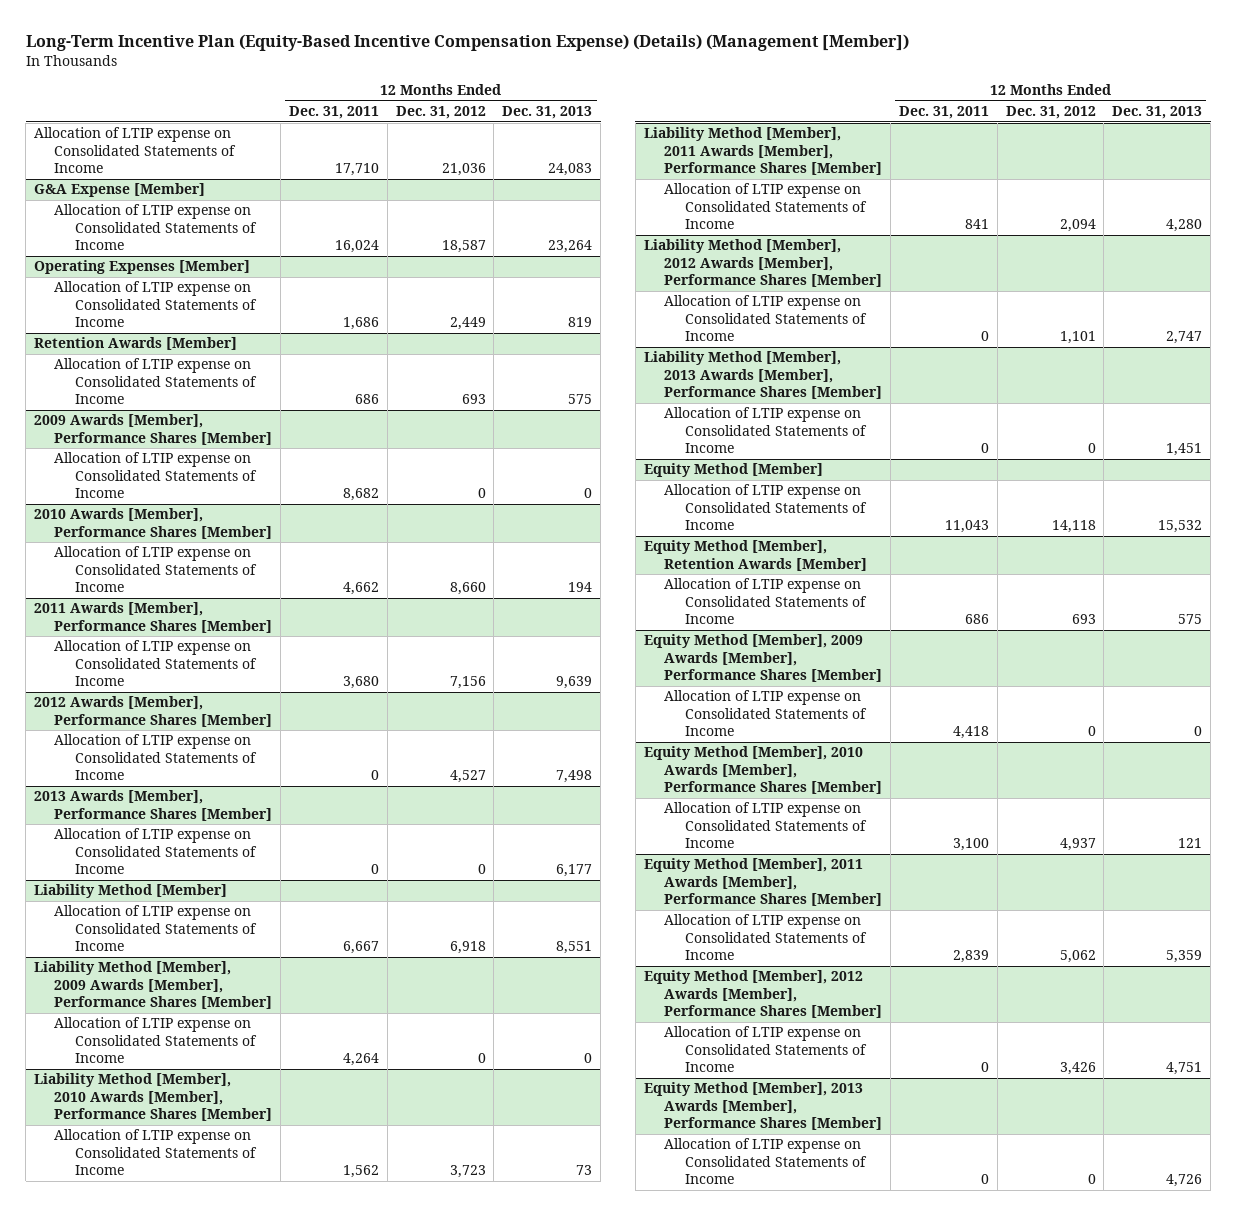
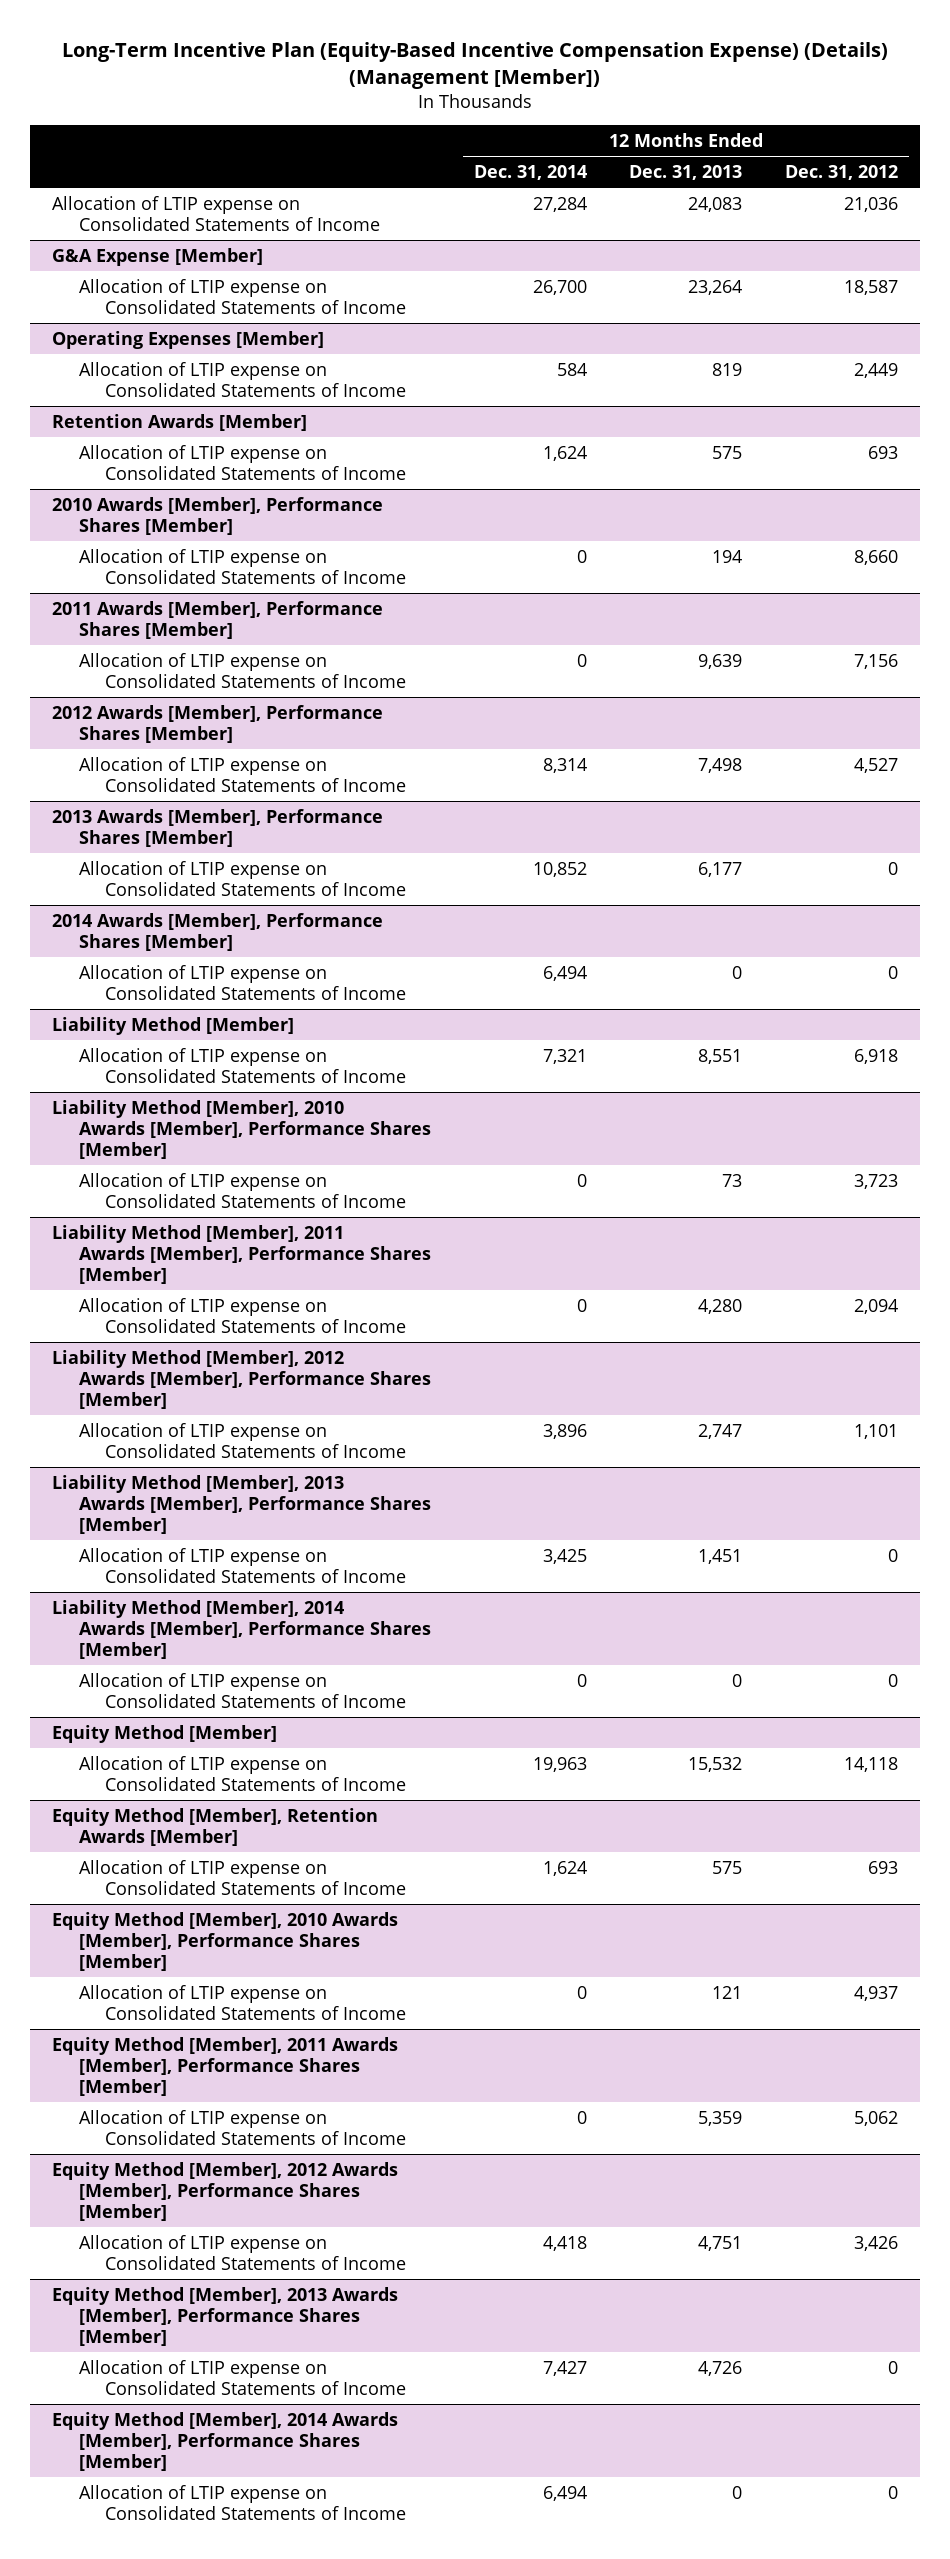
- | 12 Months Ended Dec. 31, 2011 | 12 Months Ended Dec. 31, 2012 | 12 Months Ended Dec. 31, 2013
+ | 12 Months Ended Dec. 31, 2014 | 12 Months Ended Dec. 31, 2013 | 12 Months Ended Dec. 31, 2012
- 2009 Awards [Member], Performance Shares [Member]
- Allocation of LTIP expense on Consolidated Statements of Income | 8,682 | 0 | 0
+ 2014 Awards [Member], Performance Shares [Member]
+ Allocation of LTIP expense on Consolidated Statements of Income | 6,494 | 0 | 0
- Liability Method [Member], 2009 Awards [Member], Performance Shares [Member]
- Allocation of LTIP expense on Consolidated Statements of Income | 4,264 | 0 | 0
+ Liability Method [Member], 2014 Awards [Member], Performance Shares [Member]
+ Allocation of LTIP expense on Consolidated Statements of Income | 0 | 0 | 0
- Equity Method [Member], 2009 Awards [Member], Performance Shares [Member]
- Allocation of LTIP expense on Consolidated Statements of Income | 4,418 | 0 | 0
+ Equity Method [Member], 2014 Awards [Member], Performance Shares [Member]
+ Allocation of LTIP expense on Consolidated Statements of Income | 6,494 | 0 | 0

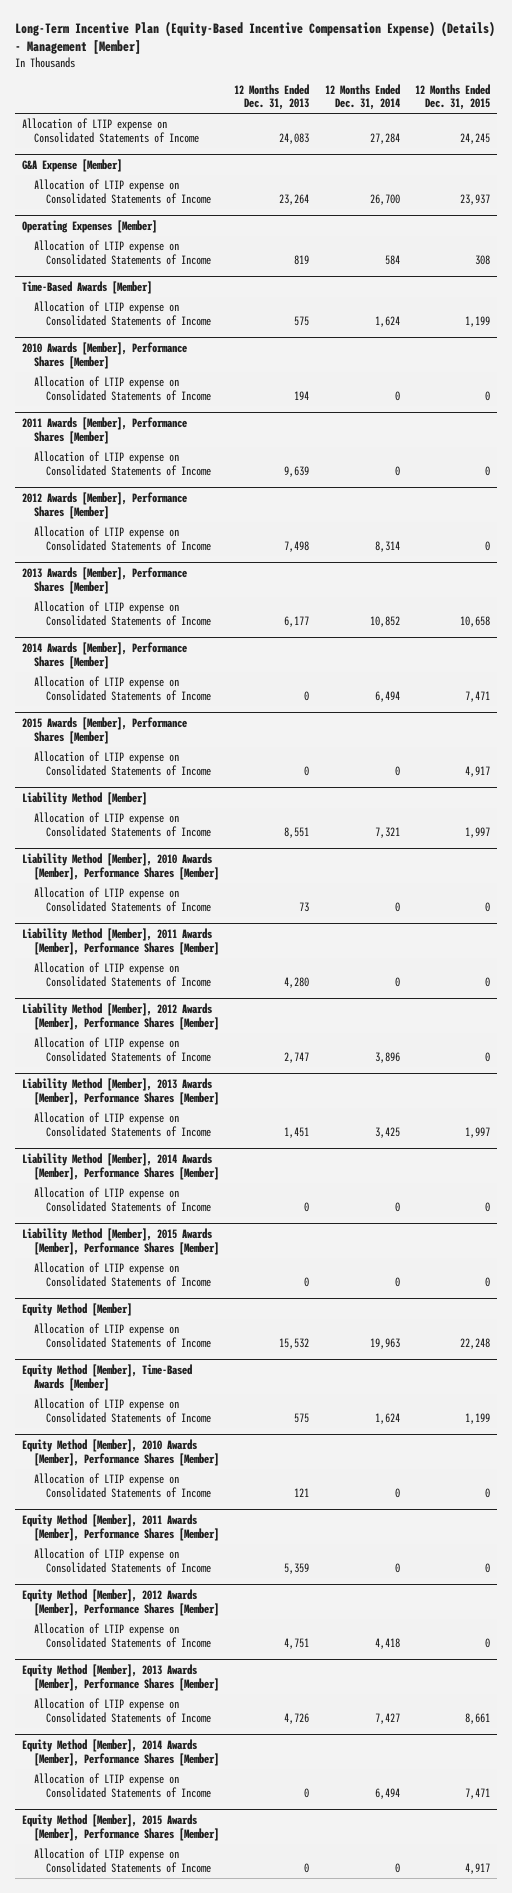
- Long-Term Incentive Plan (Equity-Based Incentive Compensation Expense) (Details) (Management [Member])
+ Long-Term Incentive Plan (Equity-Based Incentive Compensation Expense) (Details) - Management [Member]
- | 12 Months Ended Dec. 31, 2014 | 12 Months Ended Dec. 31, 2013 | 12 Months Ended Dec. 31, 2012
+ | 12 Months Ended Dec. 31, 2013 | 12 Months Ended Dec. 31, 2014 | 12 Months Ended Dec. 31, 2015
- Retention Awards [Member]
+ Time-Based Awards [Member]
+ 2015 Awards [Member], Performance Shares [Member]
+ Allocation of LTIP expense on Consolidated Statements of Income | 0 | 0 | 4,917
+ Liability Method [Member], 2015 Awards [Member], Performance Shares [Member]
+ Allocation of LTIP expense on Consolidated Statements of Income | 0 | 0 | 0
- Equity Method [Member], Retention Awards [Member]
+ Equity Method [Member], Time-Based Awards [Member]
+ Equity Method [Member], 2015 Awards [Member], Performance Shares [Member]
+ Allocation of LTIP expense on Consolidated Statements of Income | 0 | 0 | 4,917

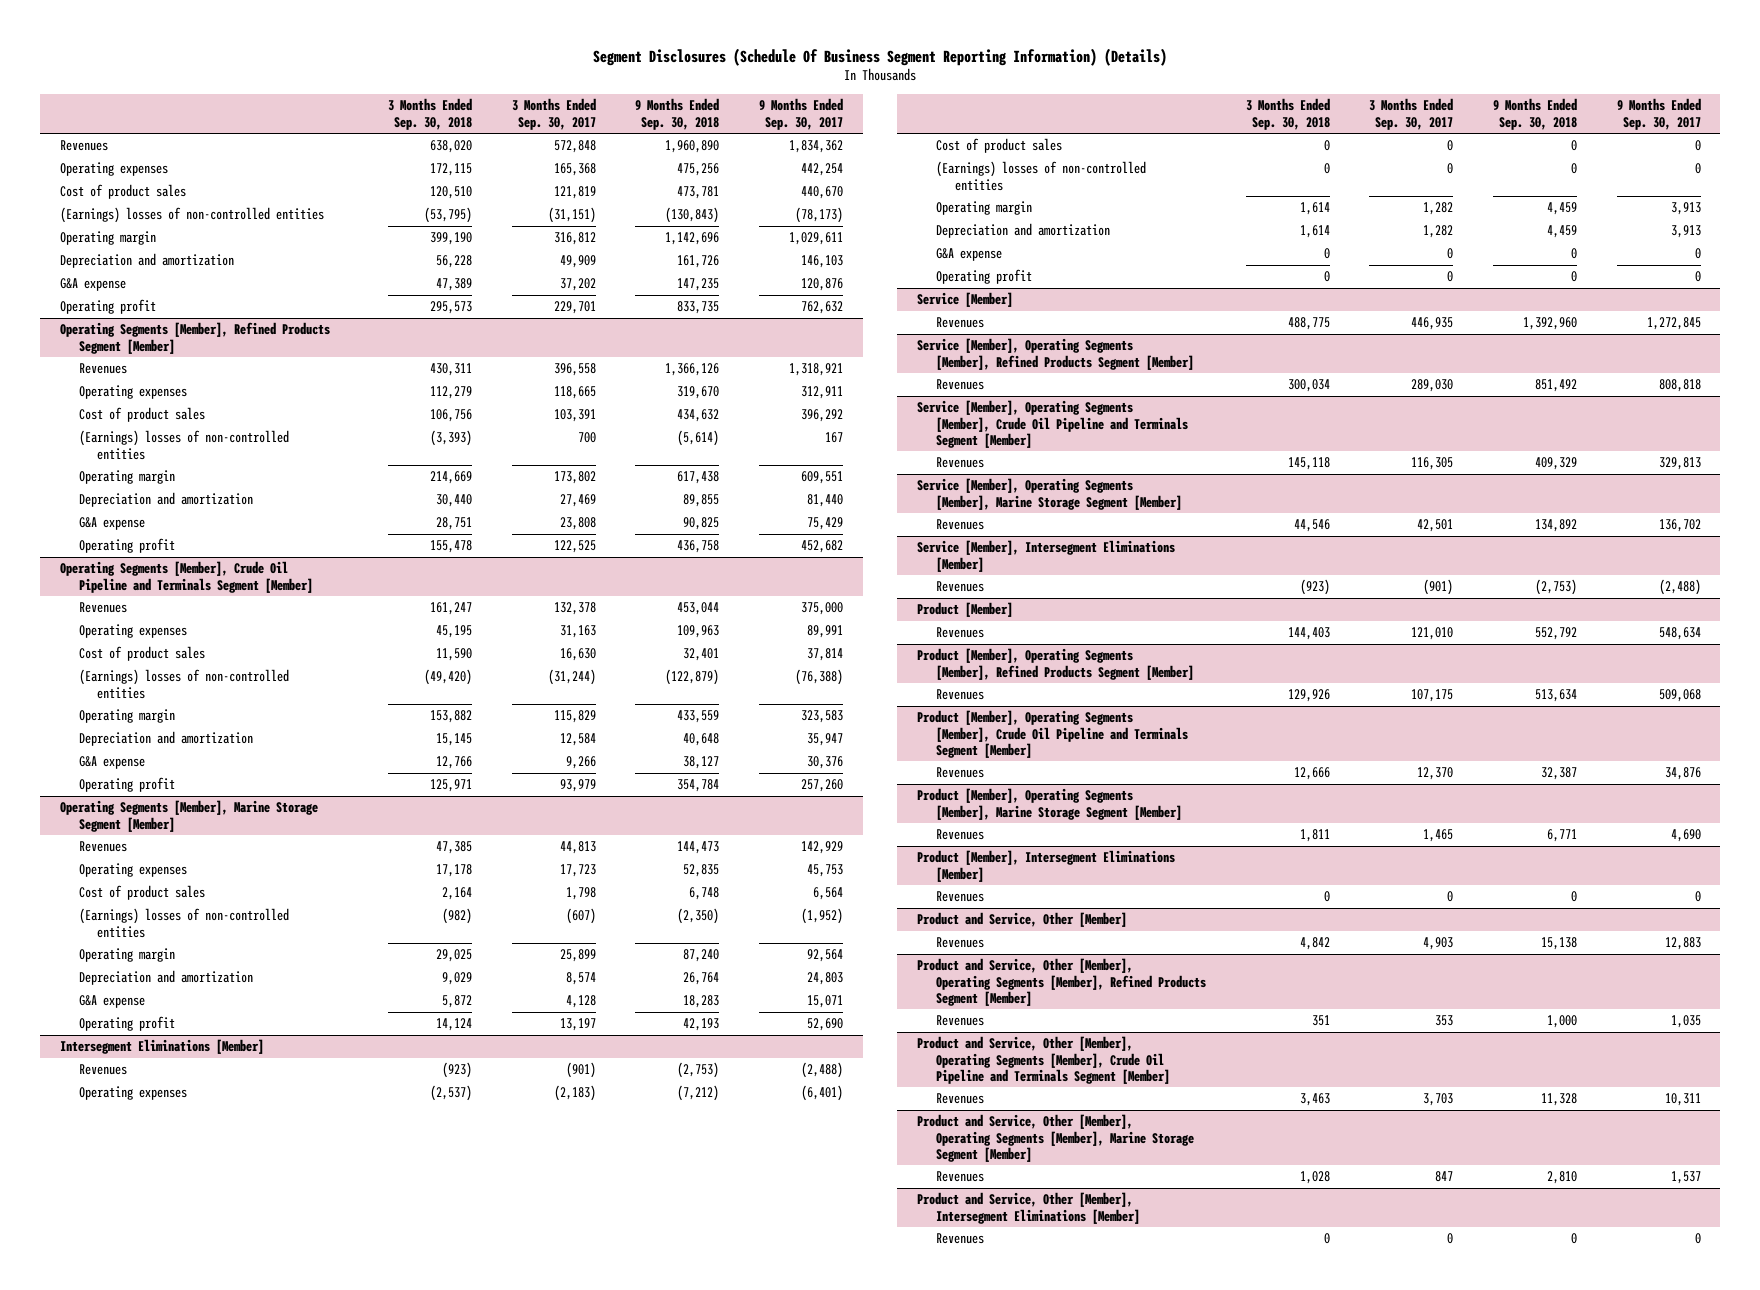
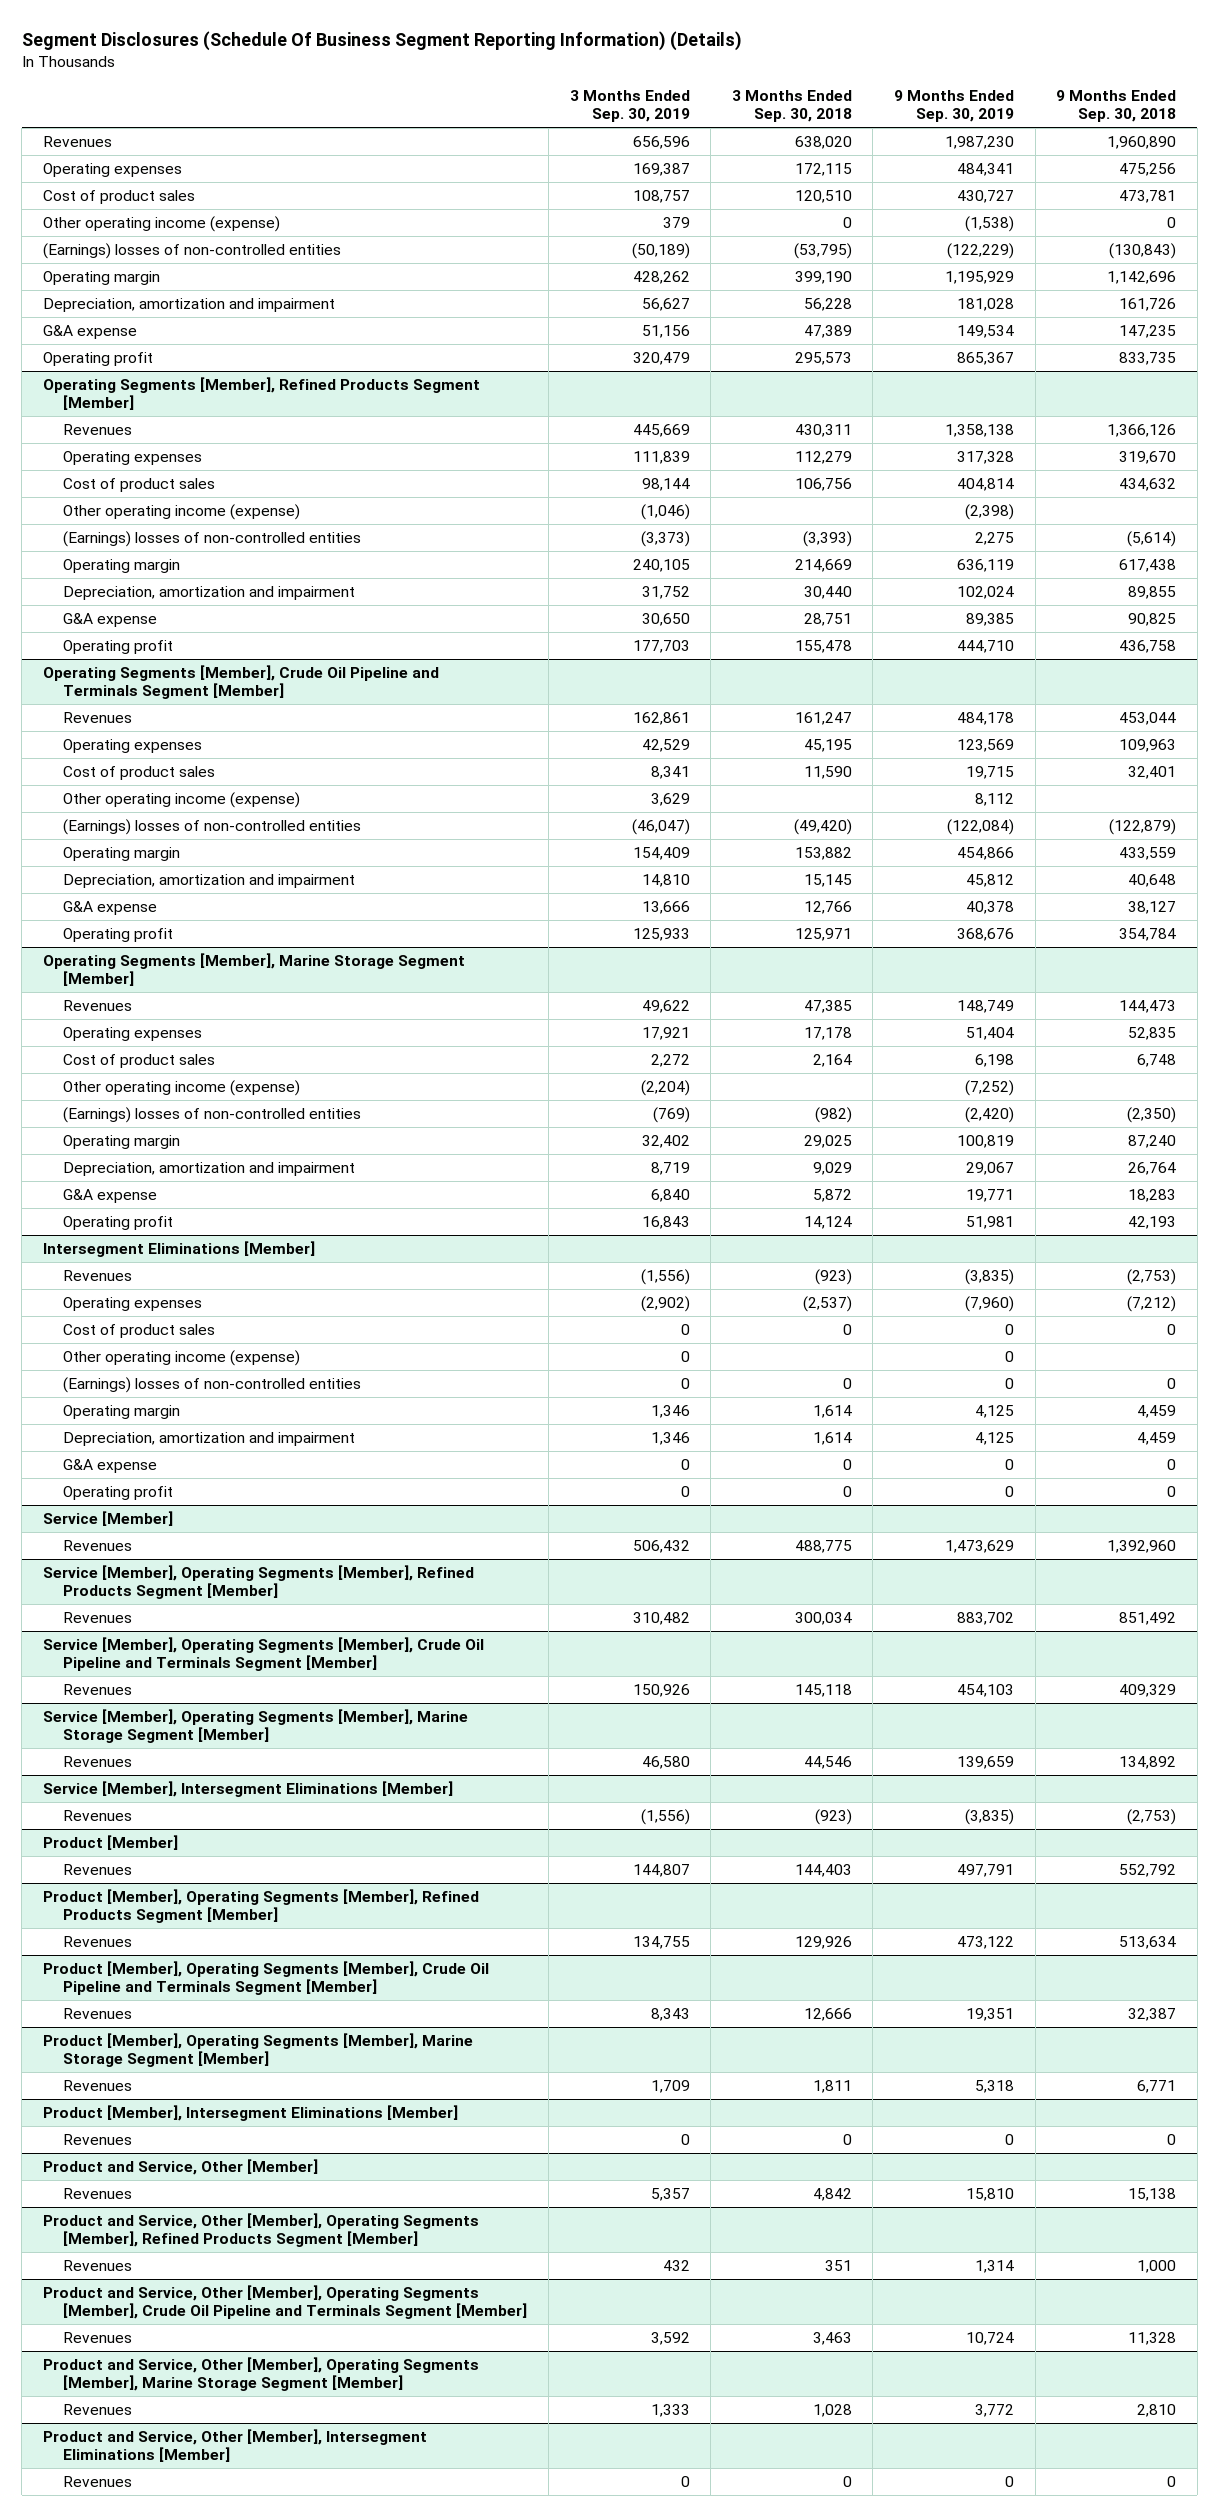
- | 3 Months Ended Sep. 30, 2018 | 3 Months Ended Sep. 30, 2017 | 9 Months Ended Sep. 30, 2018 | 9 Months Ended Sep. 30, 2017
+ | 3 Months Ended Sep. 30, 2019 | 3 Months Ended Sep. 30, 2018 | 9 Months Ended Sep. 30, 2019 | 9 Months Ended Sep. 30, 2018
+ Other operating income (expense) | 379 | 0 | (1,538) | 0
- Depreciation and amortization | 56,228 | 49,909 | 161,726 | 146,103
+ Depreciation, amortization and impairment | 56,627 | 56,228 | 181,028 | 161,726
@ Operating Segments [Member], Refined Products Segment [Member]
+ Other operating income (expense) | (1,046) | | (2,398) |
- Depreciation and amortization | 30,440 | 27,469 | 89,855 | 81,440
+ Depreciation, amortization and impairment | 31,752 | 30,440 | 102,024 | 89,855
@ Operating Segments [Member], Crude Oil Pipeline and Terminals Segment [Member]
+ Other operating income (expense) | 3,629 | | 8,112 |
- Depreciation and amortization | 15,145 | 12,584 | 40,648 | 35,947
+ Depreciation, amortization and impairment | 14,810 | 15,145 | 45,812 | 40,648
@ Operating Segments [Member], Marine Storage Segment [Member]
+ Other operating income (expense) | (2,204) | | (7,252) |
- Depreciation and amortization | 9,029 | 8,574 | 26,764 | 24,803
+ Depreciation, amortization and impairment | 8,719 | 9,029 | 29,067 | 26,764
@ Intersegment Eliminations [Member]
+ Other operating income (expense) | 0 | | 0 |
- Depreciation and amortization | 1,614 | 1,282 | 4,459 | 3,913
+ Depreciation, amortization and impairment | 1,346 | 1,614 | 4,125 | 4,459

